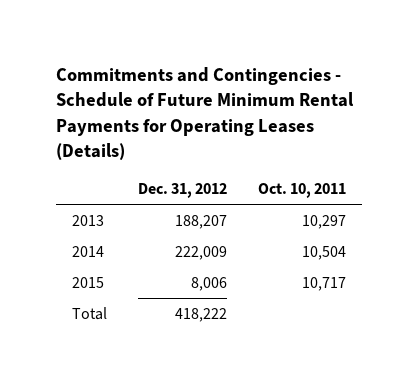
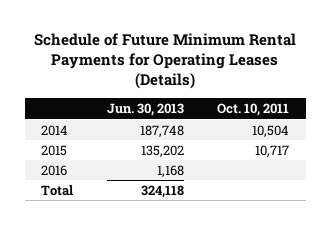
- Commitments and Contingencies - Schedule of Future Minimum Rental Payments for Operating Leases (Details)
+ Schedule of Future Minimum Rental Payments for Operating Leases (Details)
- | Dec. 31, 2012 | Oct. 10, 2011
+ | Jun. 30, 2013 | Oct. 10, 2011
- 2013 | 188,207 | 10,297
+ 2016 | 1,168 |

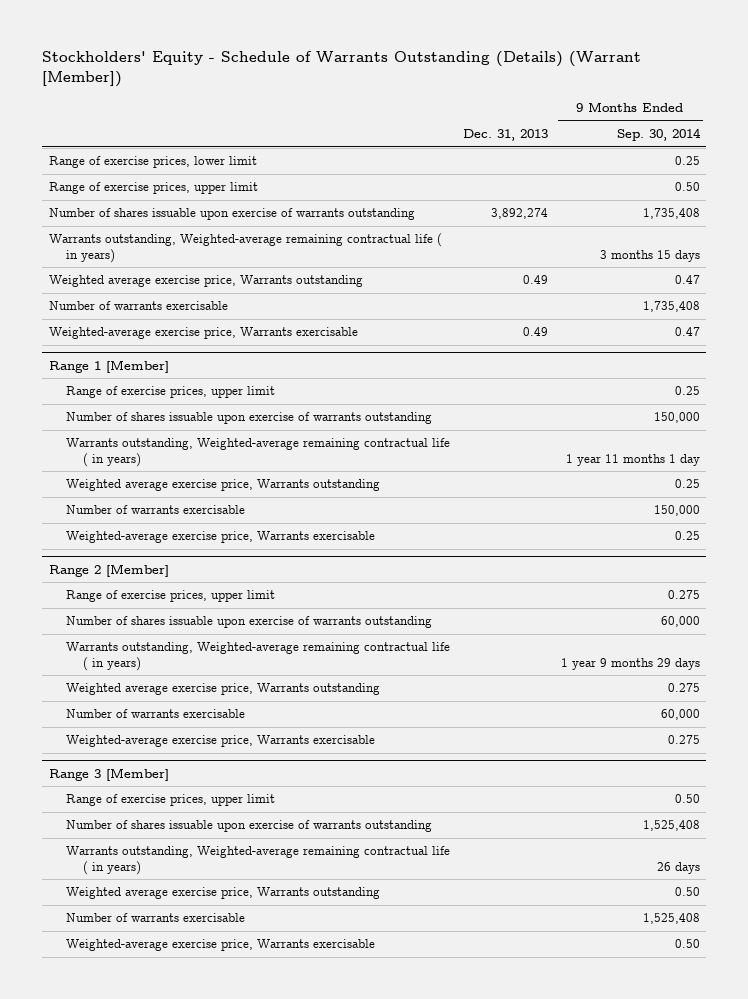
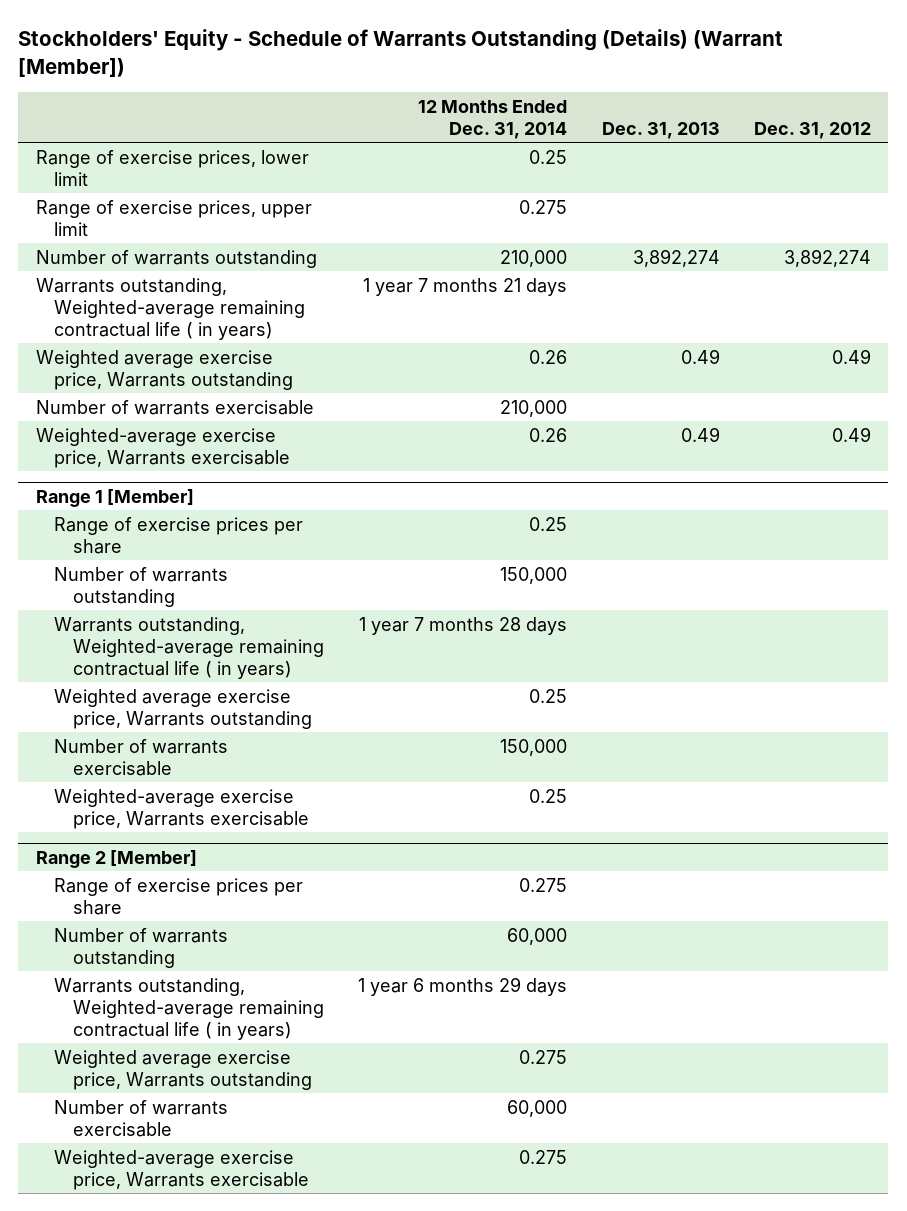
- | Dec. 31, 2013 | 9 Months Ended Sep. 30, 2014
+ | 12 Months Ended Dec. 31, 2014 | Dec. 31, 2013 | Dec. 31, 2012
- Number of shares issuable upon exercise of warrants outstanding | 3,892,274 | 1,735,408
+ Number of warrants outstanding | 210,000 | 3,892,274 | 3,892,274
@ Range 1 [Member]
- Range of exercise prices, upper limit | | 0.25
- Number of shares issuable upon exercise of warrants outstanding | | 150,000
+ Range of exercise prices per share | 0.25 | |
+ Number of warrants outstanding | 150,000 | |
@ Range 2 [Member]
- Range of exercise prices, upper limit | | 0.275
- Number of shares issuable upon exercise of warrants outstanding | | 60,000
+ Range of exercise prices per share | 0.275 | |
+ Number of warrants outstanding | 60,000 | |
- Range 3 [Member]
- Range of exercise prices, upper limit | | 0.50
- Number of shares issuable upon exercise of warrants outstanding | | 1,525,408
- Warrants outstanding, Weighted-average remaining contractual life ( in years) | | 26 days
- Weighted average exercise price, Warrants outstanding | | 0.50
- Number of warrants exercisable | | 1,525,408
- Weighted-average exercise price, Warrants exercisable | | 0.50

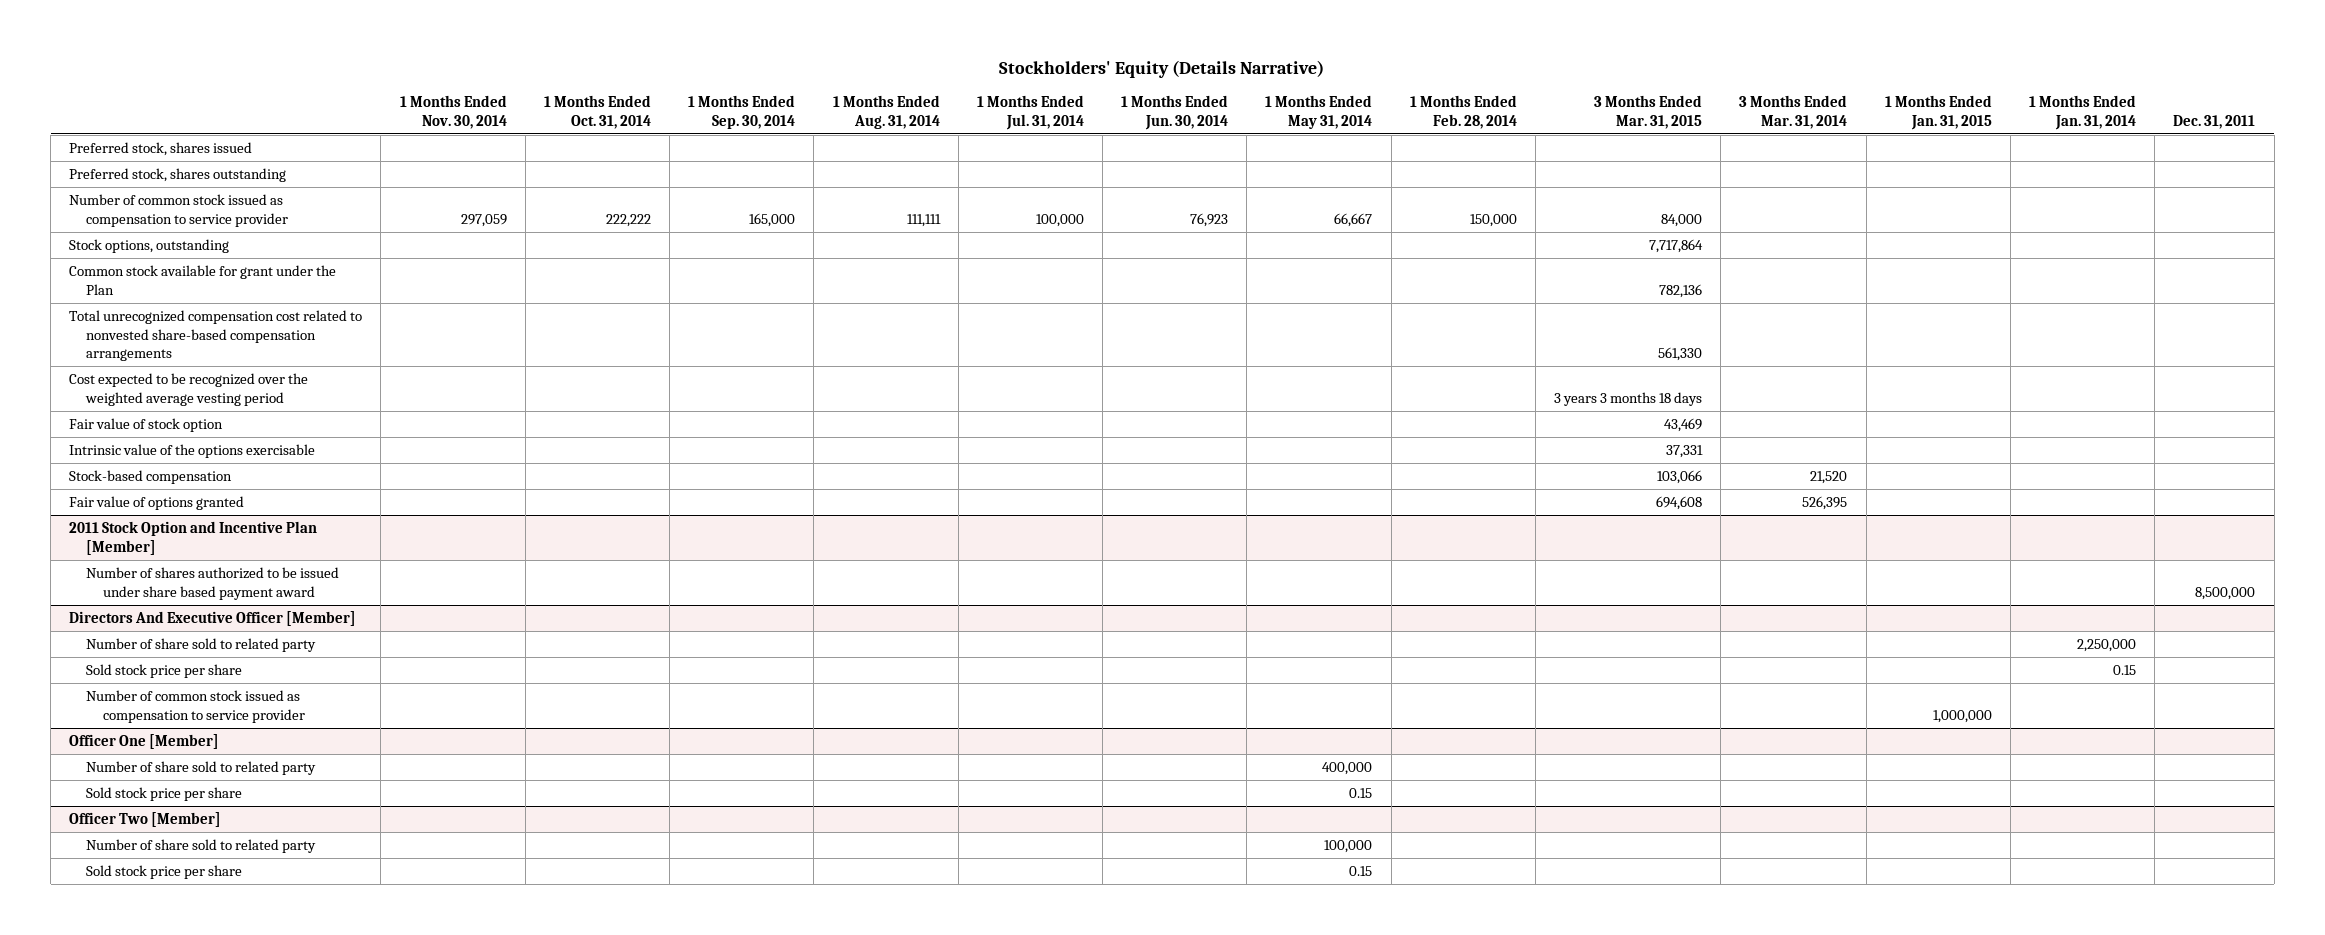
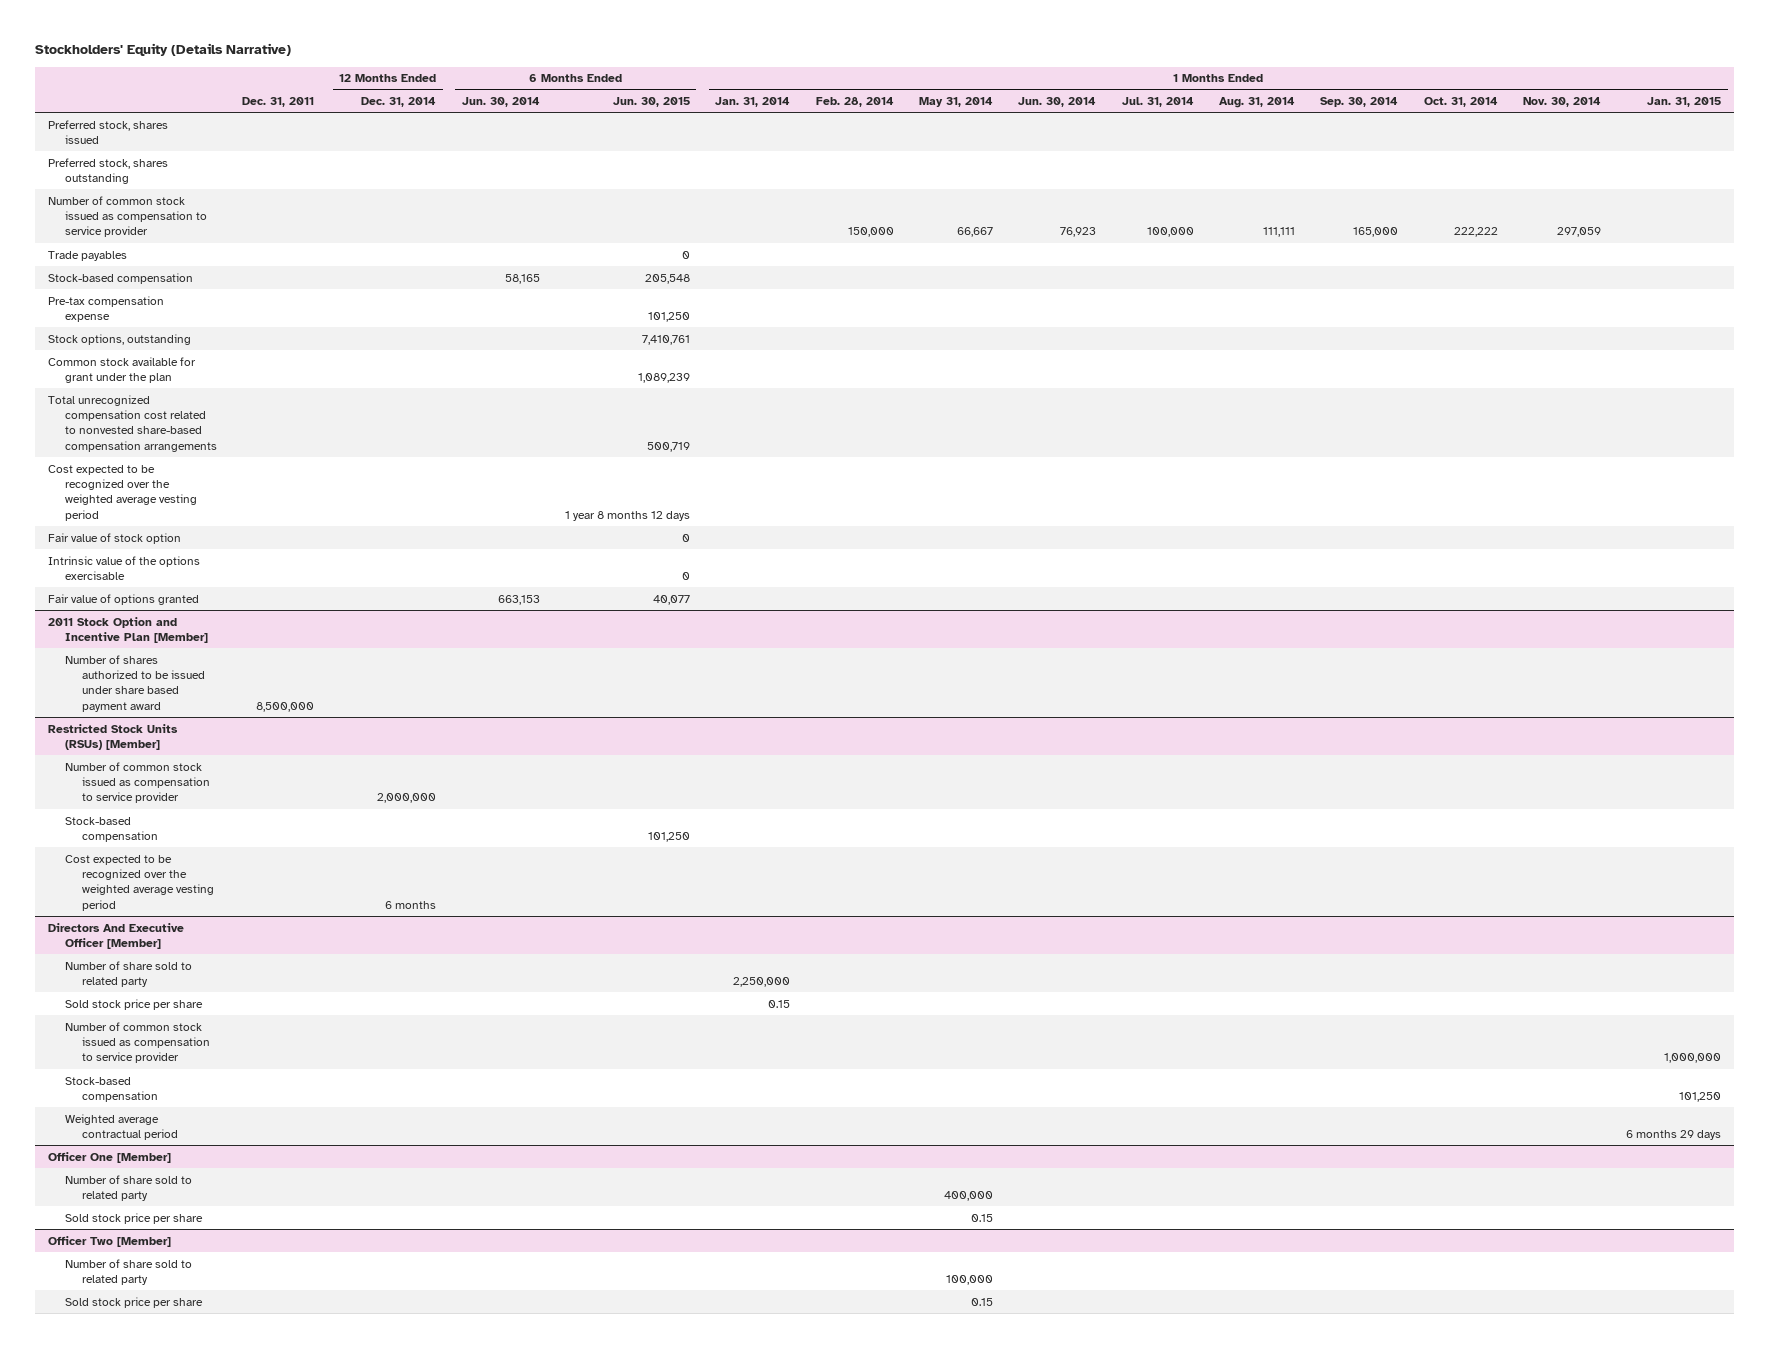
- | 1 Months Ended Nov. 30, 2014 | 1 Months Ended Oct. 31, 2014 | 1 Months Ended Sep. 30, 2014 | 1 Months Ended Aug. 31, 2014 | 1 Months Ended Jul. 31, 2014 | 1 Months Ended Jun. 30, 2014 | 1 Months Ended May 31, 2014 | 1 Months Ended Feb. 28, 2014 | 3 Months Ended Mar. 31, 2015 | 3 Months Ended Mar. 31, 2014 | 1 Months Ended Jan. 31, 2015 | 1 Months Ended Jan. 31, 2014 | Dec. 31, 2011
+ | Dec. 31, 2011 | 12 Months Ended Dec. 31, 2014 | 6 Months Ended Jun. 30, 2014 | 6 Months Ended Jun. 30, 2015 | 1 Months Ended Jan. 31, 2014 | 1 Months Ended Feb. 28, 2014 | 1 Months Ended May 31, 2014 | 1 Months Ended Jun. 30, 2014 | 1 Months Ended Jul. 31, 2014 | 1 Months Ended Aug. 31, 2014 | 1 Months Ended Sep. 30, 2014 | 1 Months Ended Oct. 31, 2014 | 1 Months Ended Nov. 30, 2014 | 1 Months Ended Jan. 31, 2015
+ Trade payables | | | | 0 | | | | | | | | | |
moved up: Stock-based compensation | | | 58,165 | 205,548 | | | | | | | | | |
+ Pre-tax compensation expense | | | | 101,250 | | | | | | | | | |
- Common stock available for grant under the Plan | | | | | | | | | 782,136 | | | |
+ Common stock available for grant under the plan | | | | 1,089,239 | | | | | | | | | |
+ Restricted Stock Units (RSUs) [Member]
+ Number of common stock issued as compensation to service provider | | 2,000,000 | | | | | | | | | | | |
+ Stock-based compensation | | | | 101,250 | | | | | | | | | |
+ Cost expected to be recognized over the weighted average vesting period | | 6 months | | | | | | | | | | | |
@ Directors And Executive Officer [Member]
+ Stock-based compensation | | | | | | | | | | | | | | 101,250
+ Weighted average contractual period | | | | | | | | | | | | | | 6 months 29 days

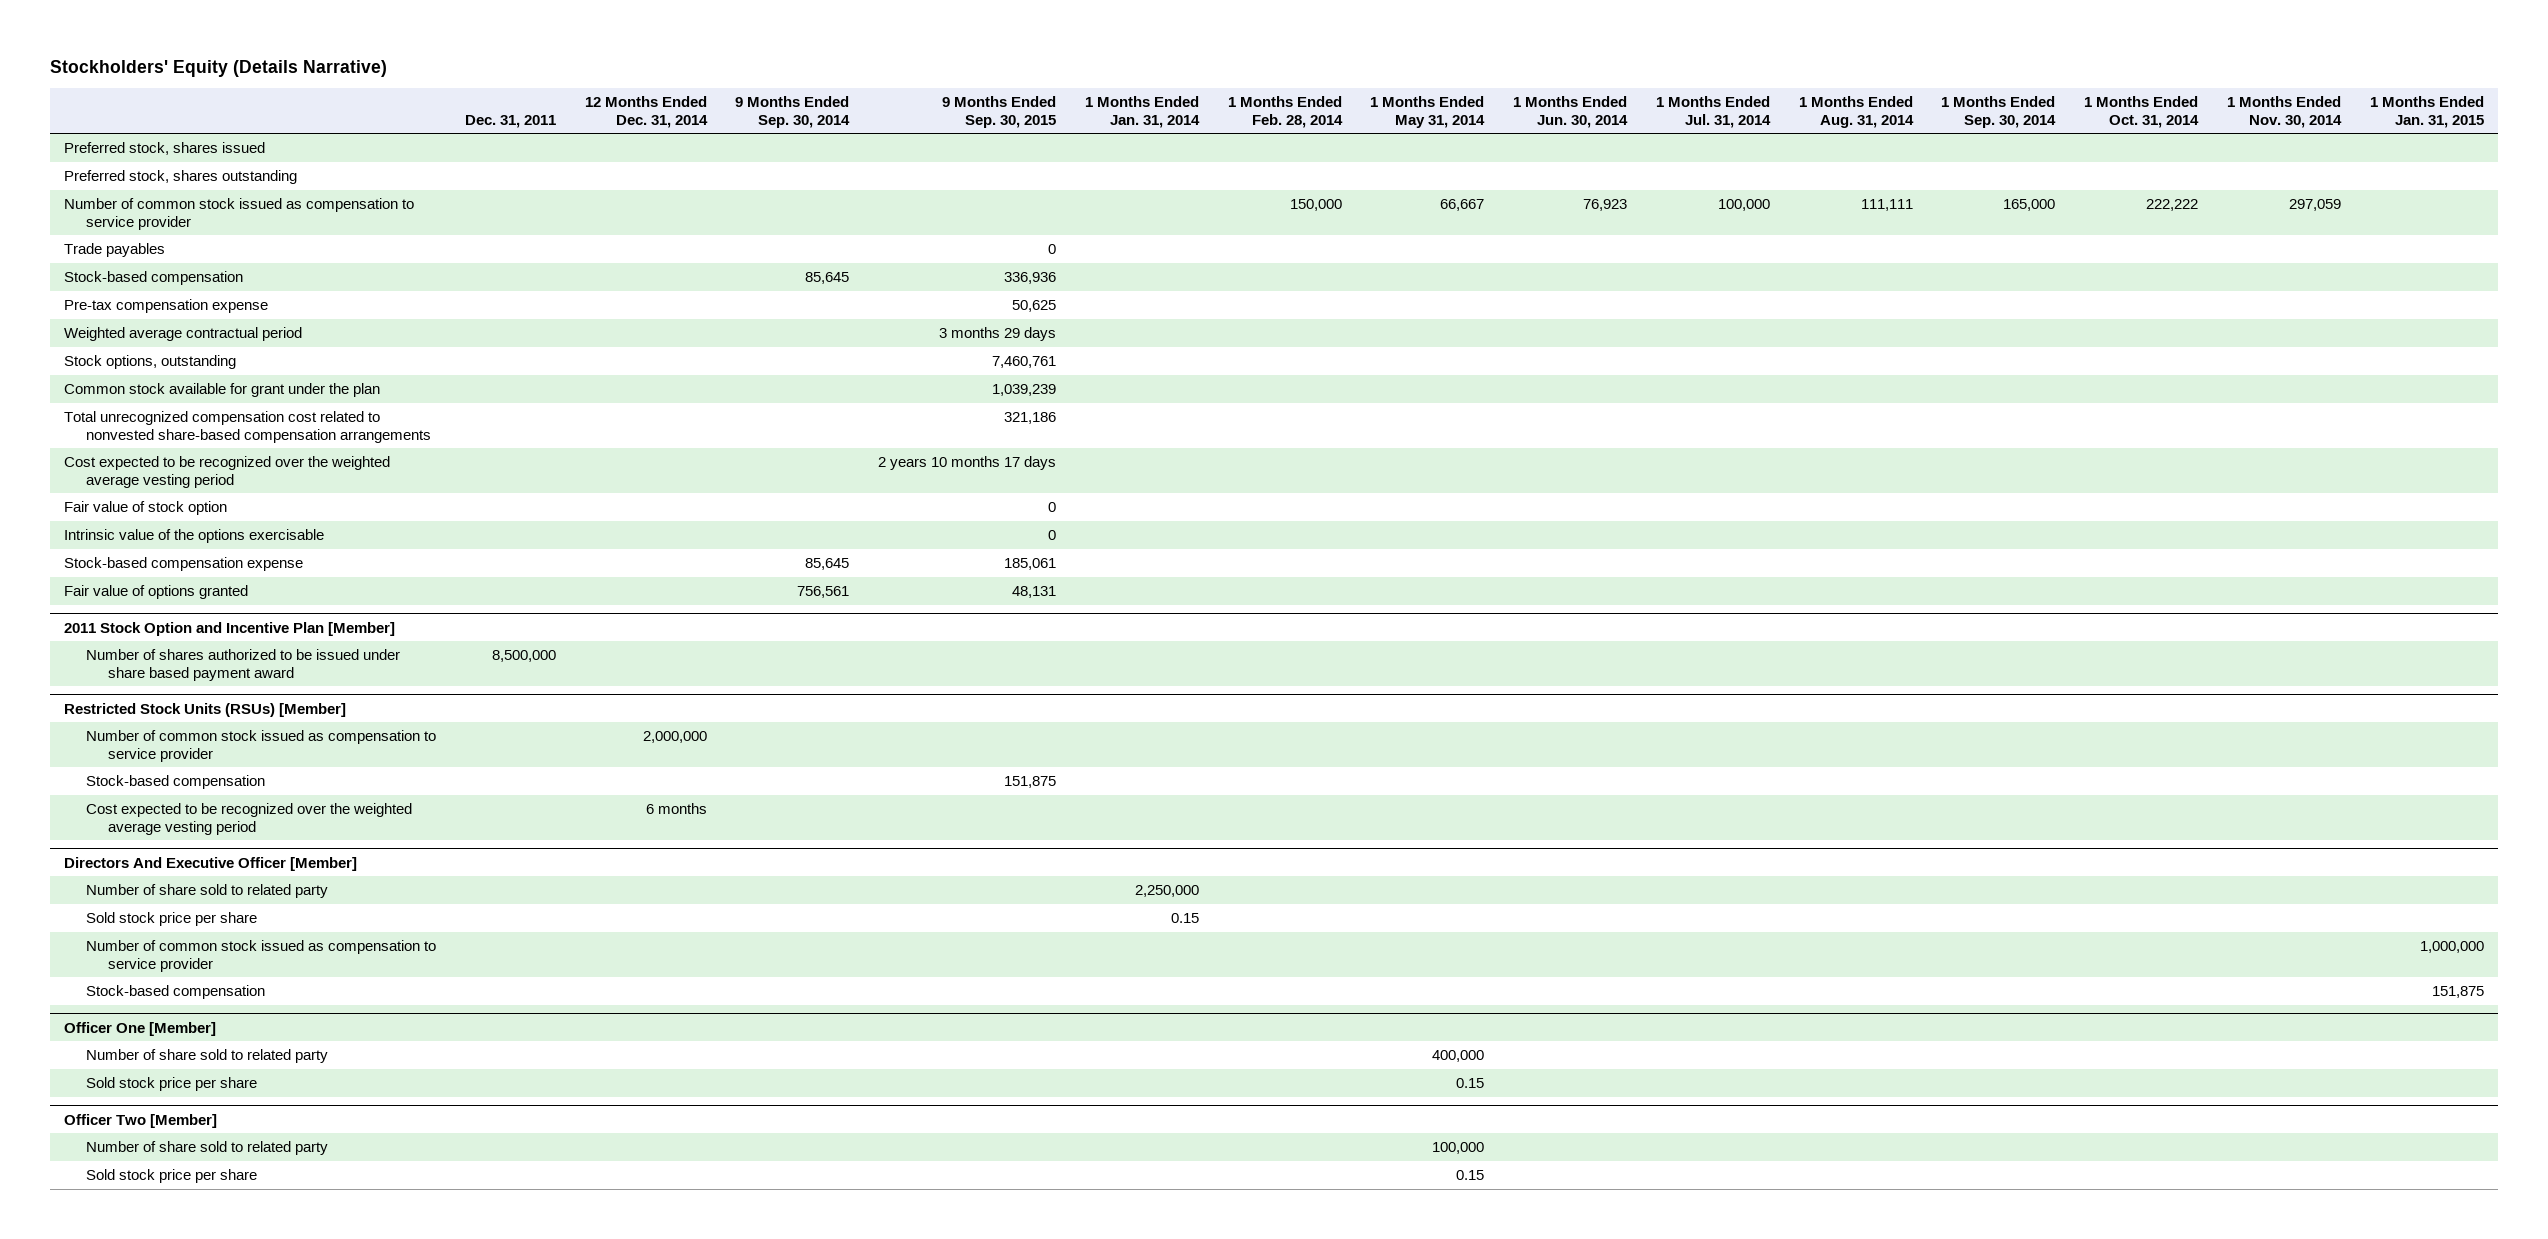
- | Dec. 31, 2011 | 12 Months Ended Dec. 31, 2014 | 6 Months Ended Jun. 30, 2014 | 6 Months Ended Jun. 30, 2015 | 1 Months Ended Jan. 31, 2014 | 1 Months Ended Feb. 28, 2014 | 1 Months Ended May 31, 2014 | 1 Months Ended Jun. 30, 2014 | 1 Months Ended Jul. 31, 2014 | 1 Months Ended Aug. 31, 2014 | 1 Months Ended Sep. 30, 2014 | 1 Months Ended Oct. 31, 2014 | 1 Months Ended Nov. 30, 2014 | 1 Months Ended Jan. 31, 2015
+ | Dec. 31, 2011 | 12 Months Ended Dec. 31, 2014 | 9 Months Ended Sep. 30, 2014 | 9 Months Ended Sep. 30, 2015 | 1 Months Ended Jan. 31, 2014 | 1 Months Ended Feb. 28, 2014 | 1 Months Ended May 31, 2014 | 1 Months Ended Jun. 30, 2014 | 1 Months Ended Jul. 31, 2014 | 1 Months Ended Aug. 31, 2014 | 1 Months Ended Sep. 30, 2014 | 1 Months Ended Oct. 31, 2014 | 1 Months Ended Nov. 30, 2014 | 1 Months Ended Jan. 31, 2015
+ Weighted average contractual period | | | | 3 months 29 days | | | | | | | | | |
+ Stock-based compensation expense | | | 85,645 | 185,061 | | | | | | | | | |
@ Directors And Executive Officer [Member]
- Stock-based compensation | | | | | | | | | | | | | | 101,250
- Weighted average contractual period | | | | | | | | | | | | | | 6 months 29 days
+ Stock-based compensation | | | | | | | | | | | | | | 151,875

